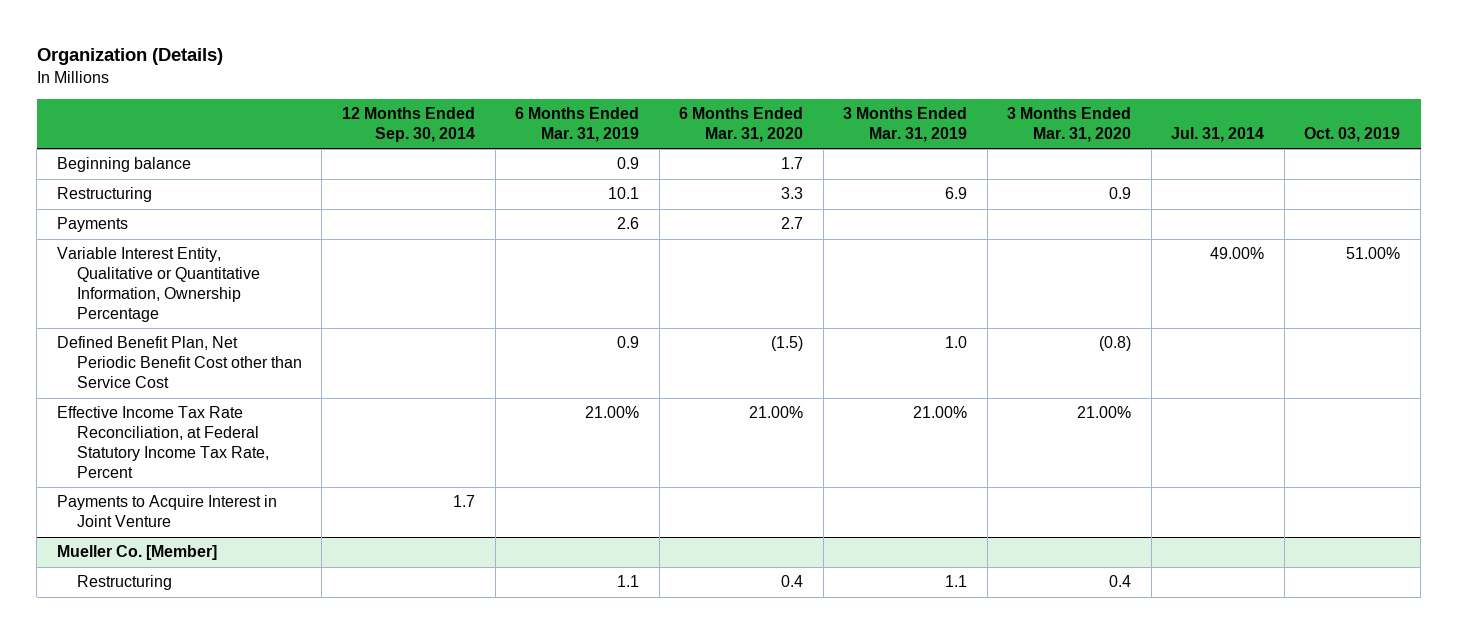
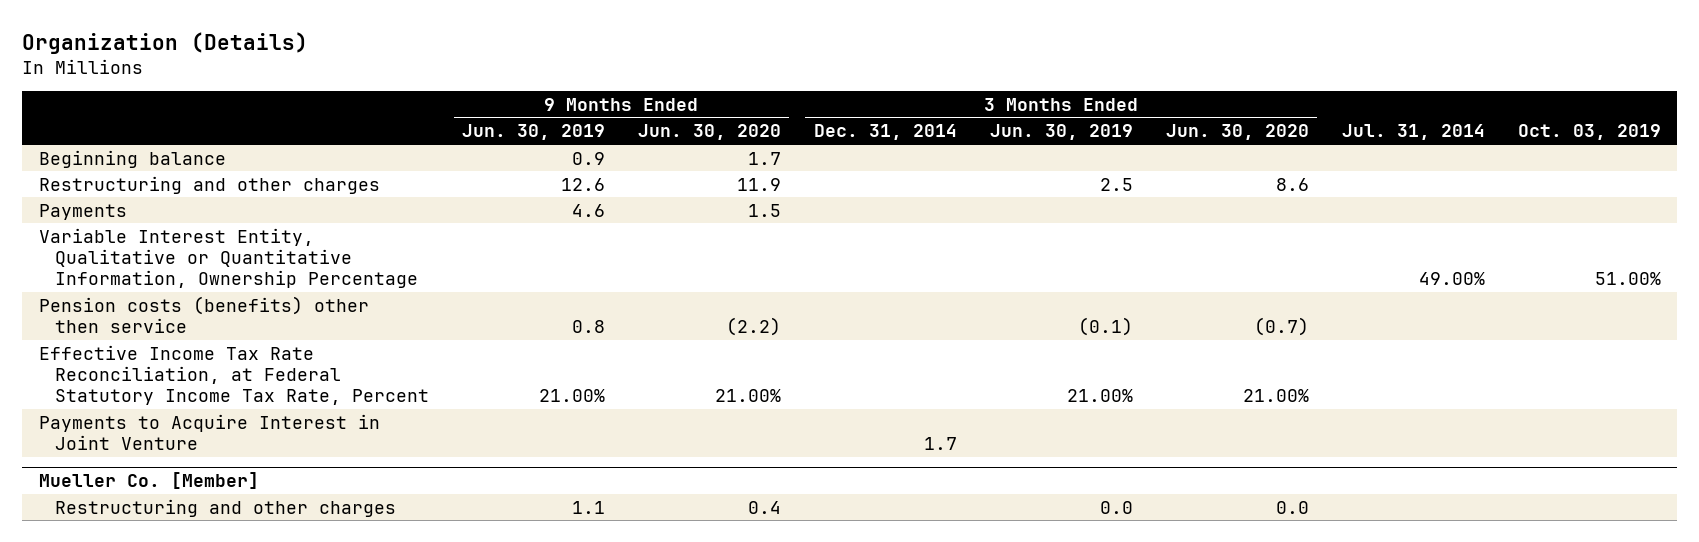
- | 12 Months Ended Sep. 30, 2014 | 6 Months Ended Mar. 31, 2019 | 6 Months Ended Mar. 31, 2020 | 3 Months Ended Mar. 31, 2019 | 3 Months Ended Mar. 31, 2020 | Jul. 31, 2014 | Oct. 03, 2019
+ | 9 Months Ended Jun. 30, 2019 | 9 Months Ended Jun. 30, 2020 | 3 Months Ended Dec. 31, 2014 | 3 Months Ended Jun. 30, 2019 | 3 Months Ended Jun. 30, 2020 | Jul. 31, 2014 | Oct. 03, 2019
- Restructuring | | 10.1 | 3.3 | 6.9 | 0.9 | |
+ Restructuring and other charges | 12.6 | 11.9 | | 2.5 | 8.6 | |
- Defined Benefit Plan, Net Periodic Benefit Cost other than Service Cost | | 0.9 | (1.5) | 1.0 | (0.8) | |
+ Pension costs (benefits) other then service | 0.8 | (2.2) | | (0.1) | (0.7) | |
@ Mueller Co. [Member]
- Restructuring | | 1.1 | 0.4 | 1.1 | 0.4 | |
+ Restructuring and other charges | 1.1 | 0.4 | | 0.0 | 0.0 | |

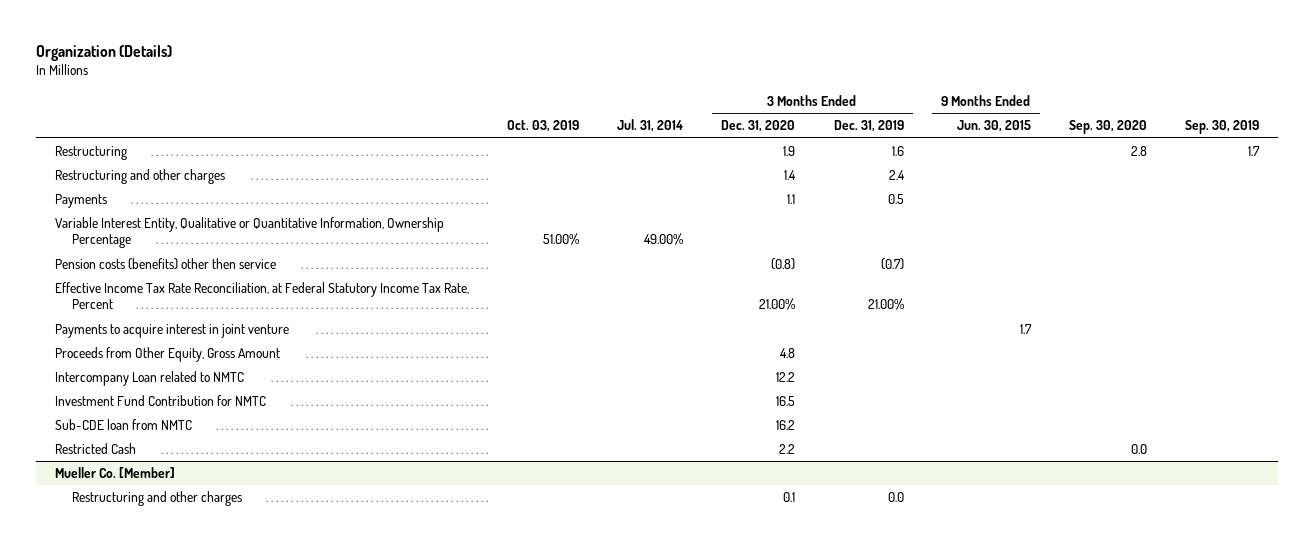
- | 9 Months Ended Jun. 30, 2019 | 9 Months Ended Jun. 30, 2020 | 3 Months Ended Dec. 31, 2014 | 3 Months Ended Jun. 30, 2019 | 3 Months Ended Jun. 30, 2020 | Jul. 31, 2014 | Oct. 03, 2019
+ | Oct. 03, 2019 | Jul. 31, 2014 | 3 Months Ended Dec. 31, 2020 | 3 Months Ended Dec. 31, 2019 | 9 Months Ended Jun. 30, 2015 | Sep. 30, 2020 | Sep. 30, 2019
- Beginning balance | 0.9 | 1.7 | | | | |
+ Restructuring | | | 1.9 | 1.6 | | 2.8 | 1.7
- Payments to Acquire Interest in Joint Venture | | | 1.7 | | | |
+ Payments to acquire interest in joint venture | | | | | 1.7 | |
+ Proceeds from Other Equity, Gross Amount | | | 4.8 | | | |
+ Intercompany Loan related to NMTC | | | 12.2 | | | |
+ Investment Fund Contribution for NMTC | | | 16.5 | | | |
+ Sub-CDE loan from NMTC | | | 16.2 | | | |
+ Restricted Cash | | | 2.2 | | | 0.0 |

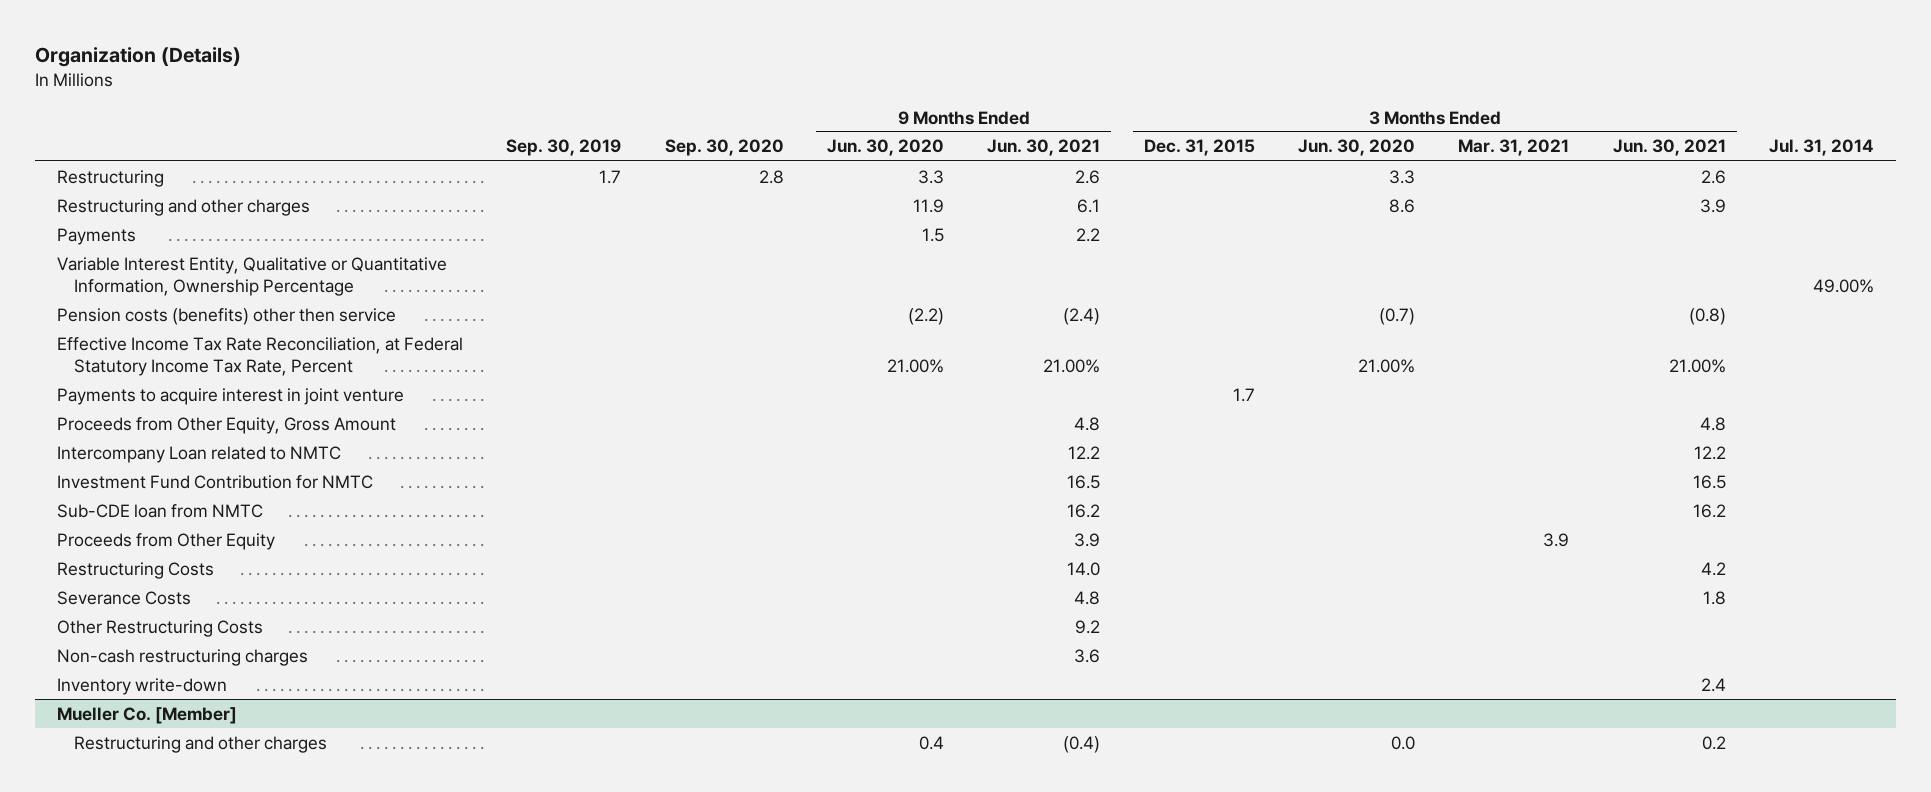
- | Oct. 03, 2019 | Jul. 31, 2014 | 3 Months Ended Dec. 31, 2020 | 3 Months Ended Dec. 31, 2019 | 9 Months Ended Jun. 30, 2015 | Sep. 30, 2020 | Sep. 30, 2019
+ | Sep. 30, 2019 | Sep. 30, 2020 | 9 Months Ended Jun. 30, 2020 | 9 Months Ended Jun. 30, 2021 | 3 Months Ended Dec. 31, 2015 | 3 Months Ended Jun. 30, 2020 | 3 Months Ended Mar. 31, 2021 | 3 Months Ended Jun. 30, 2021 | Jul. 31, 2014
- Restricted Cash | | | 2.2 | | | 0.0 |
+ Proceeds from Other Equity | | | | 3.9 | | | 3.9 | |
+ Restructuring Costs | | | | 14.0 | | | | 4.2 |
+ Severance Costs | | | | 4.8 | | | | 1.8 |
+ Other Restructuring Costs | | | | 9.2 | | | | |
+ Non-cash restructuring charges | | | | 3.6 | | | | |
+ Inventory write-down | | | | | | | | 2.4 |

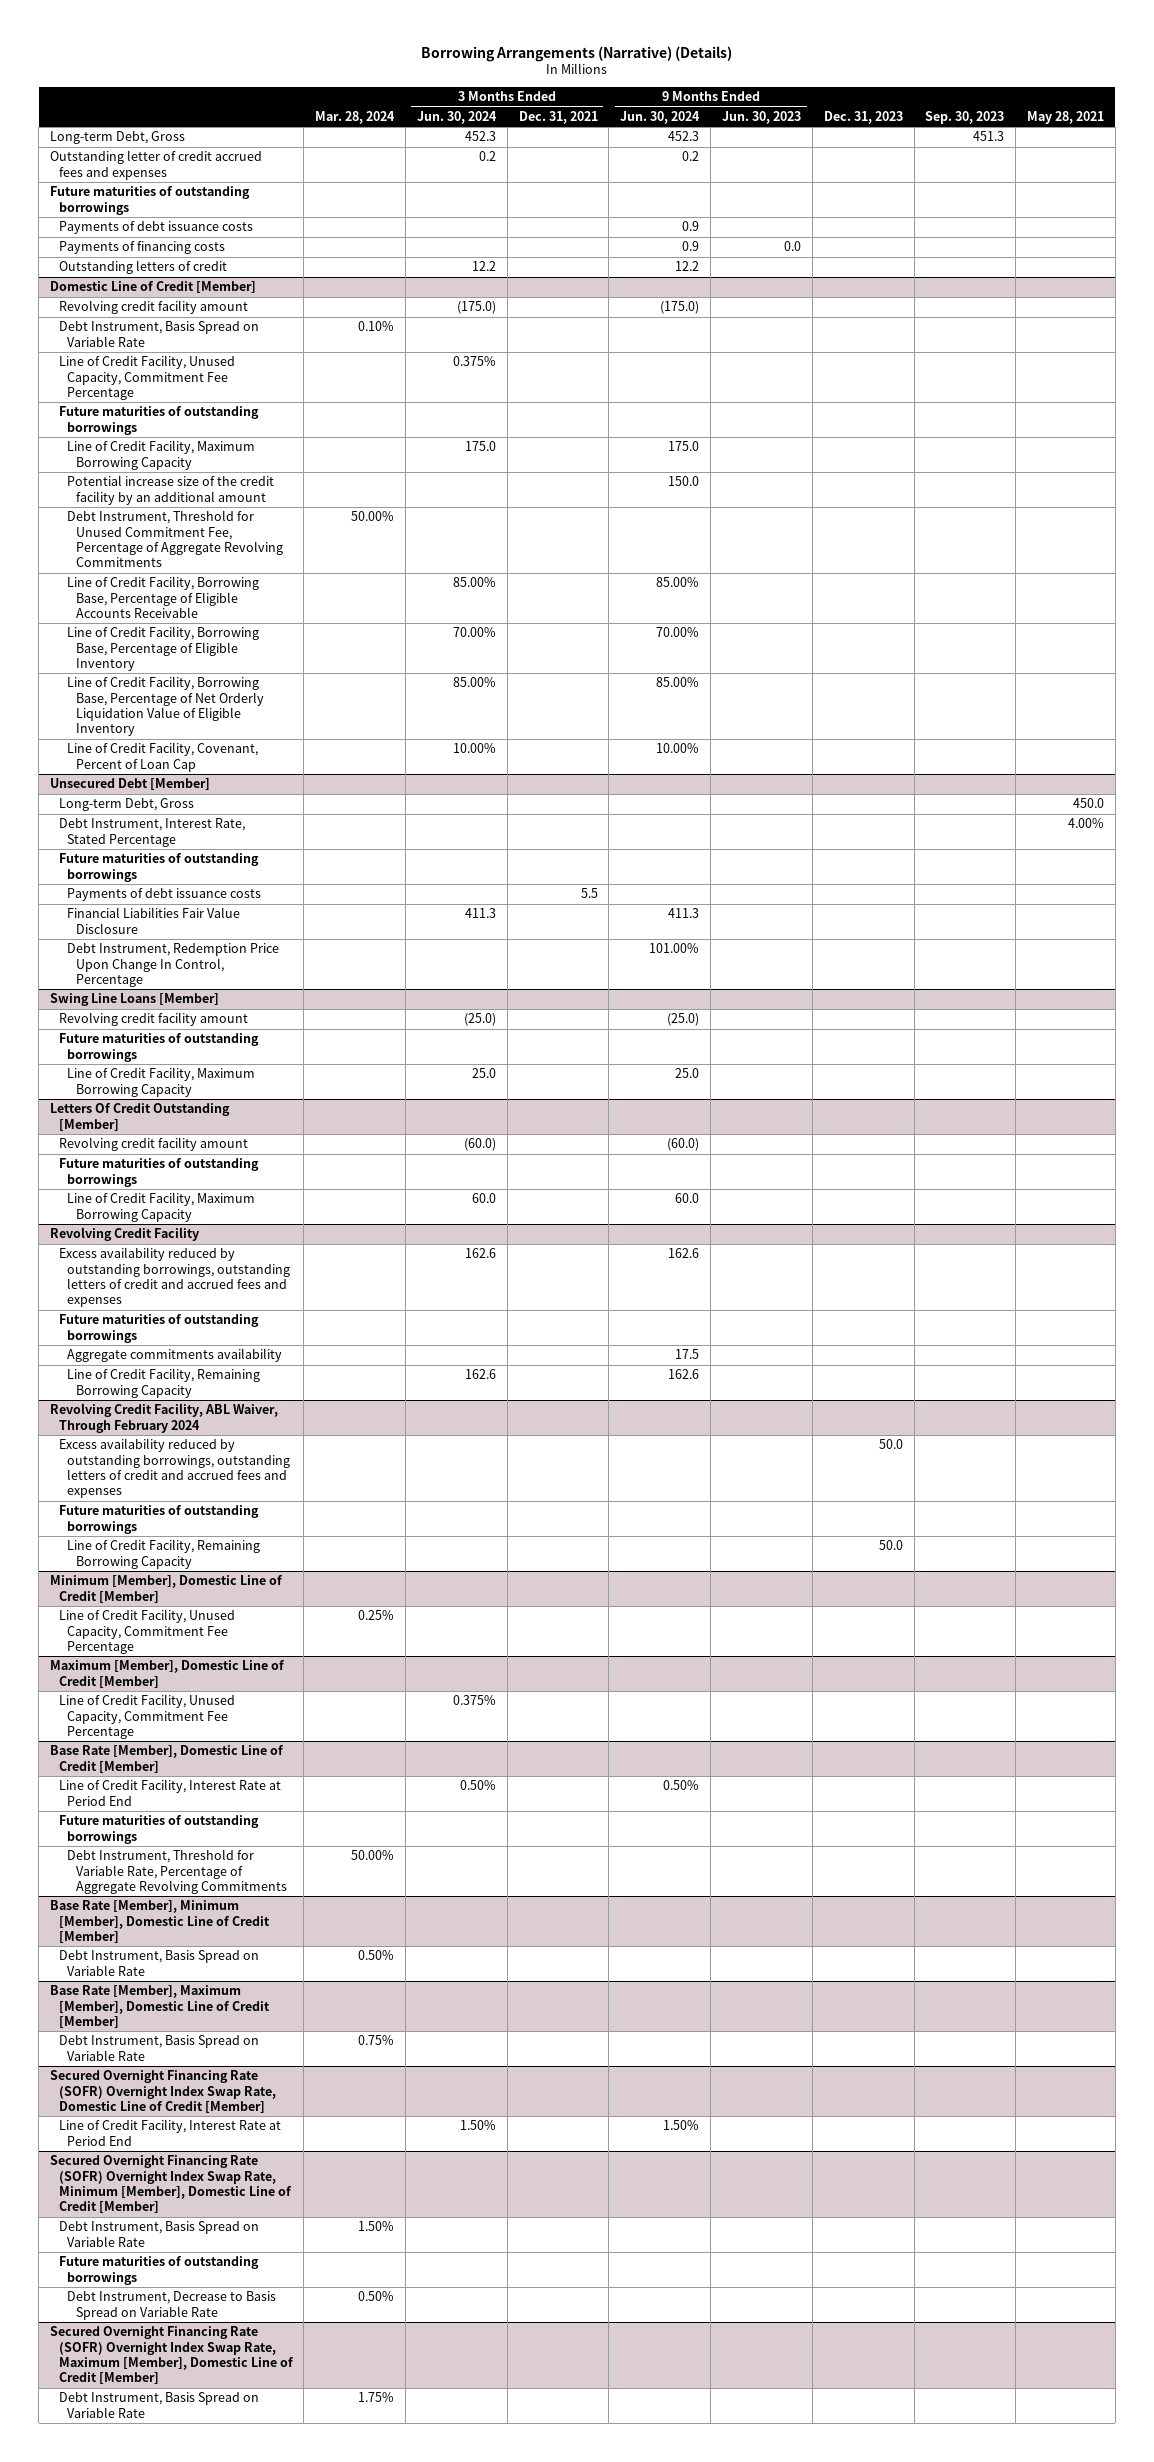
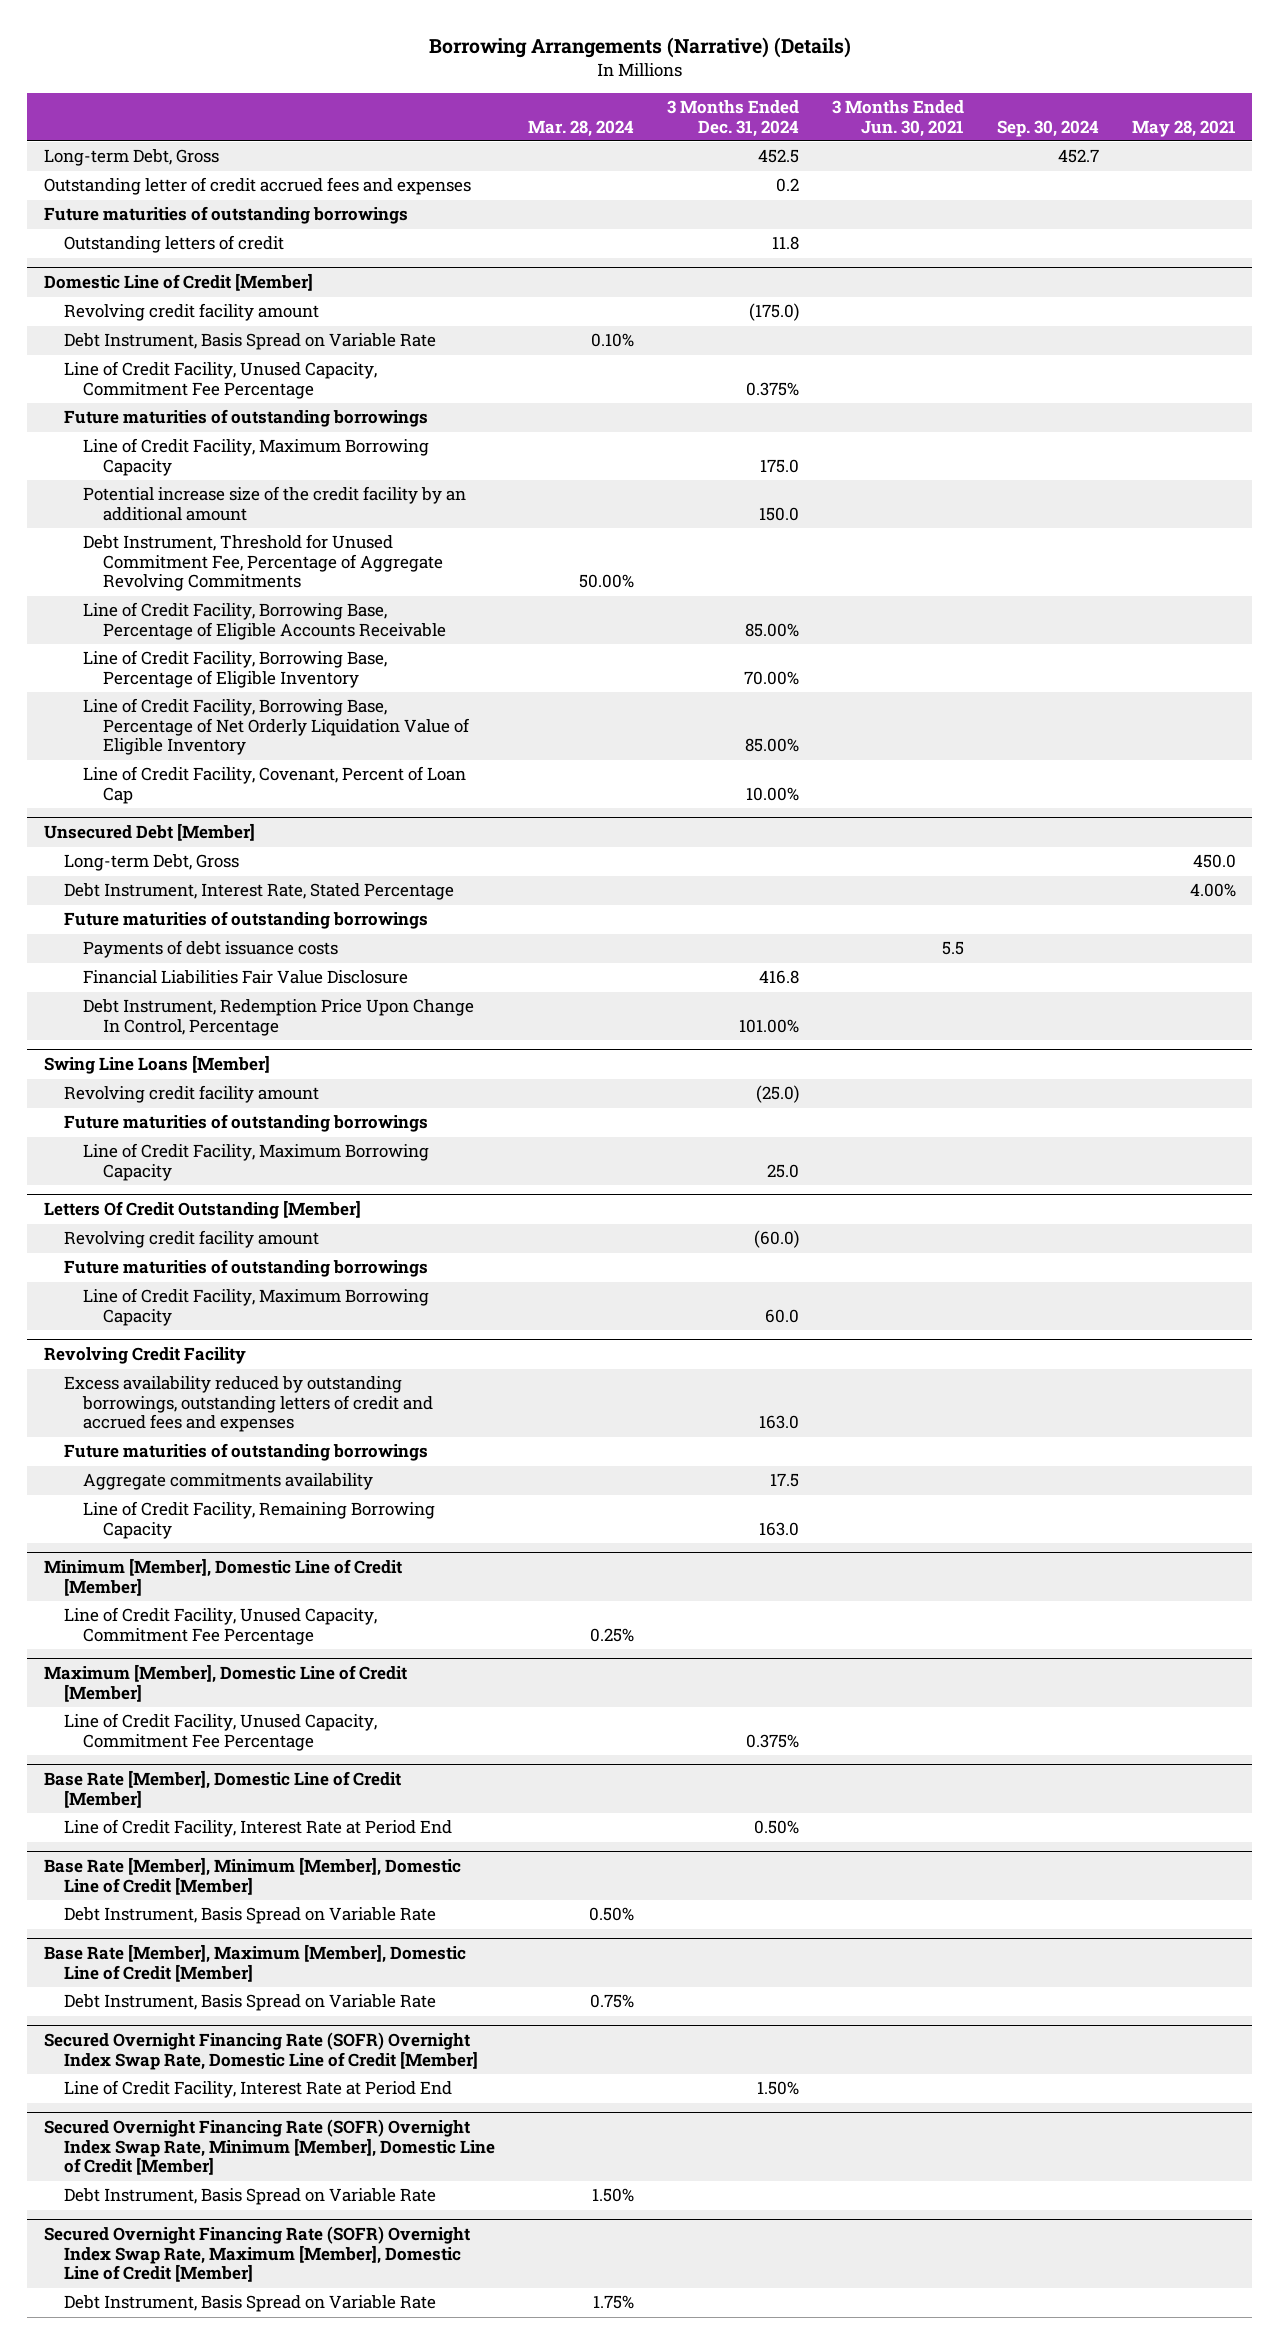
- | Mar. 28, 2024 | 3 Months Ended Jun. 30, 2024 | 3 Months Ended Dec. 31, 2021 | 9 Months Ended Jun. 30, 2024 | 9 Months Ended Jun. 30, 2023 | Dec. 31, 2023 | Sep. 30, 2023 | May 28, 2021
+ | Mar. 28, 2024 | 3 Months Ended Dec. 31, 2024 | 3 Months Ended Jun. 30, 2021 | Sep. 30, 2024 | May 28, 2021
- Payments of debt issuance costs | | | | 0.9 | | | |
- Payments of financing costs | | | | 0.9 | 0.0 | | |
- Revolving Credit Facility, ABL Waiver, Through February 2024
- Excess availability reduced by outstanding borrowings, outstanding letters of credit and accrued fees and expenses | | | | | | 50.0 | |
- Future maturities of outstanding borrowings
- Line of Credit Facility, Remaining Borrowing Capacity | | | | | | 50.0 | |
@ Base Rate [Member], Domestic Line of Credit [Member]
- Future maturities of outstanding borrowings
- Debt Instrument, Threshold for Variable Rate, Percentage of Aggregate Revolving Commitments | 50.00% | | | | | | |
@ Secured Overnight Financing Rate (SOFR) Overnight Index Swap Rate, Minimum [Member], Domestic Line of Credit [Member]
- Future maturities of outstanding borrowings
- Debt Instrument, Decrease to Basis Spread on Variable Rate | 0.50% | | | | | | |

